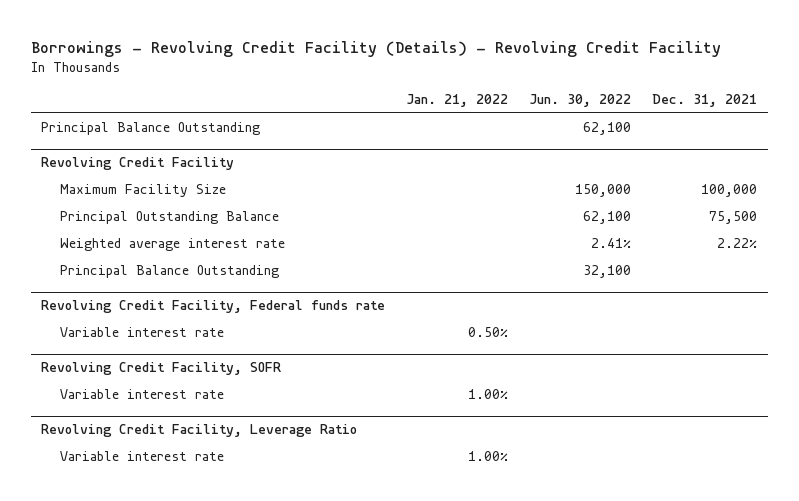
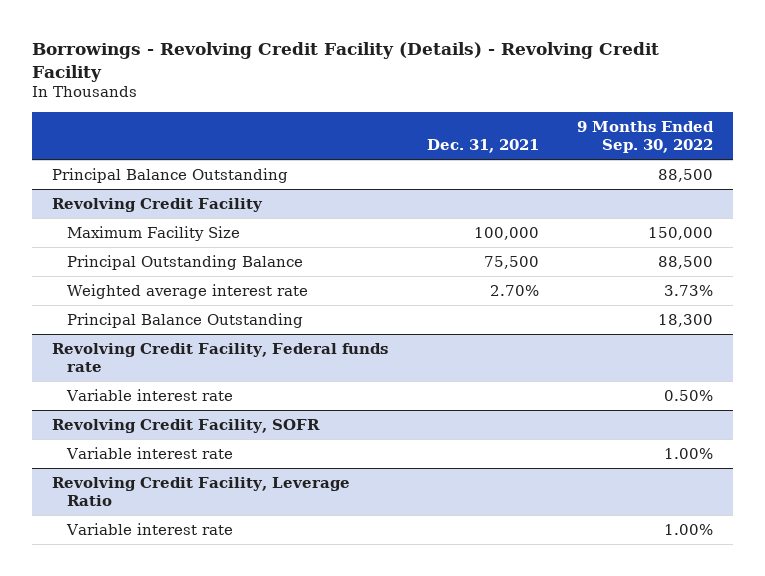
- | Jan. 21, 2022 | Jun. 30, 2022 | Dec. 31, 2021
+ | Dec. 31, 2021 | 9 Months Ended Sep. 30, 2022
@ Revolving Credit Facility
- Weighted average interest rate | | 2.41% | 2.22%
+ Weighted average interest rate | 2.70% | 3.73%

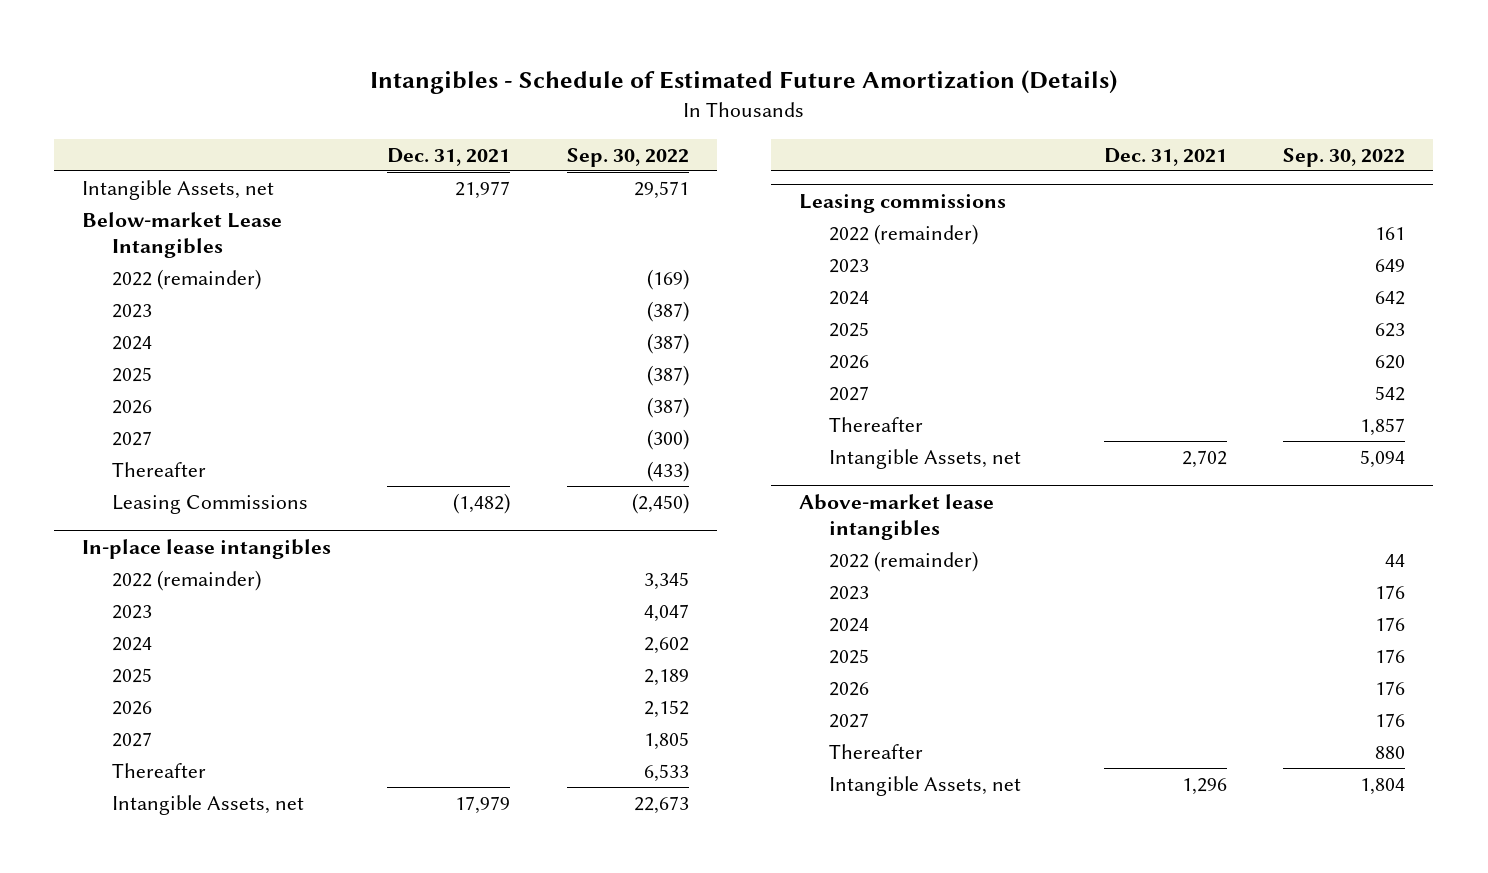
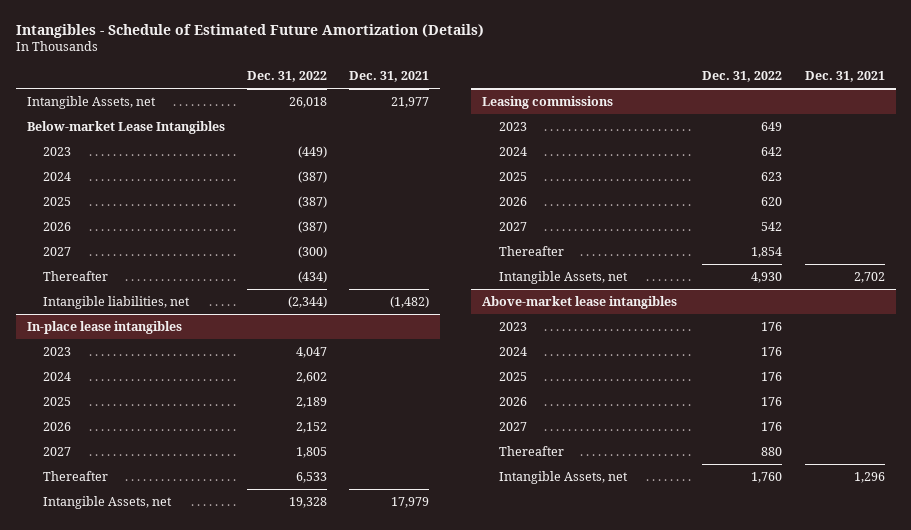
- | Dec. 31, 2021 | Sep. 30, 2022
+ | Dec. 31, 2022 | Dec. 31, 2021
- 2022 (remainder) | | (169)
- Leasing Commissions | (1,482) | (2,450)
+ Intangible liabilities, net | (2,344) | (1,482)
@ In-place lease intangibles
- 2022 (remainder) | | 3,345
@ Leasing commissions
- 2022 (remainder) | | 161
@ Above-market lease intangibles
- 2022 (remainder) | | 44

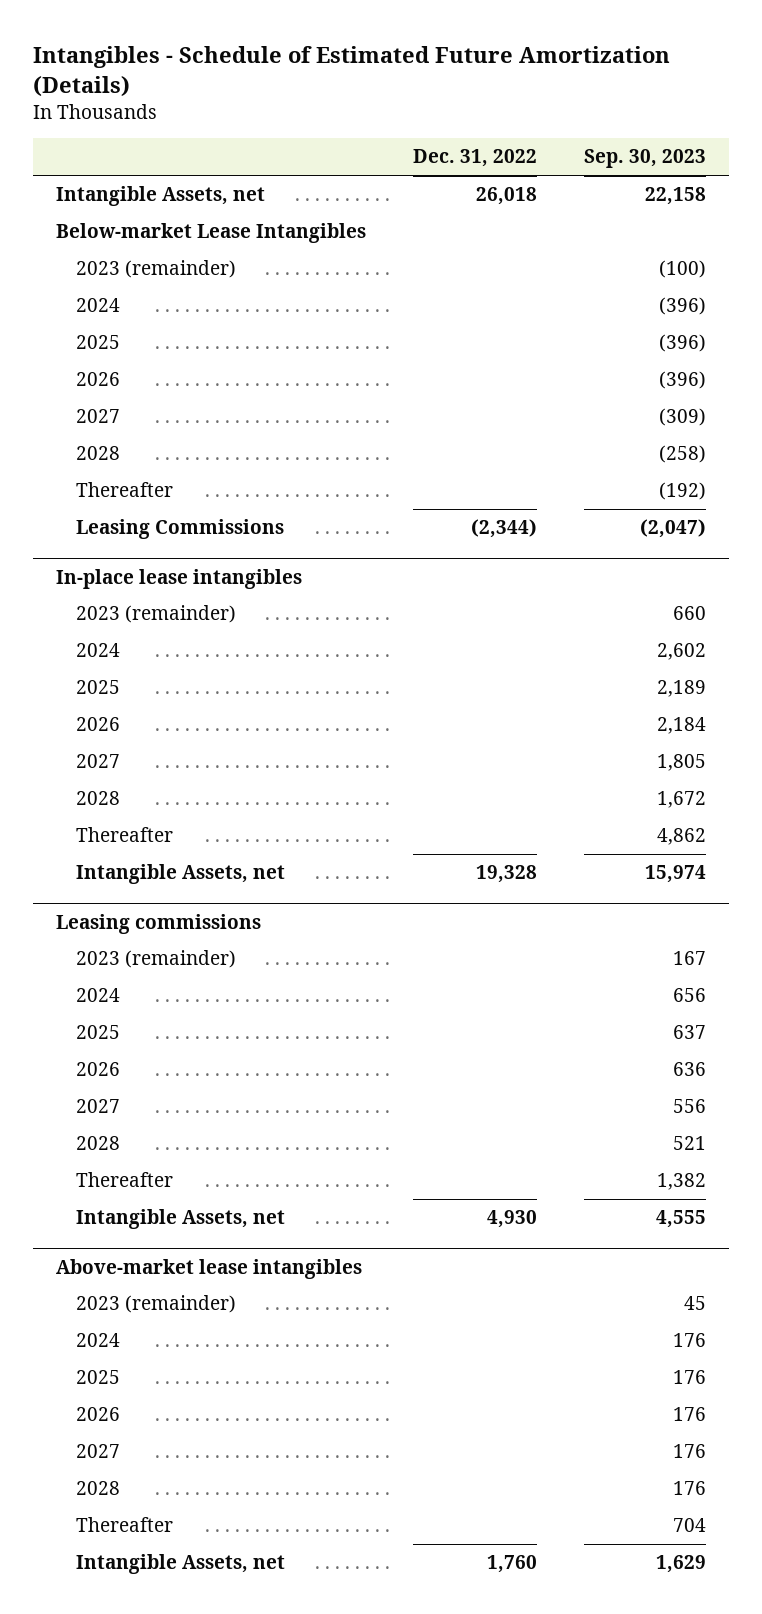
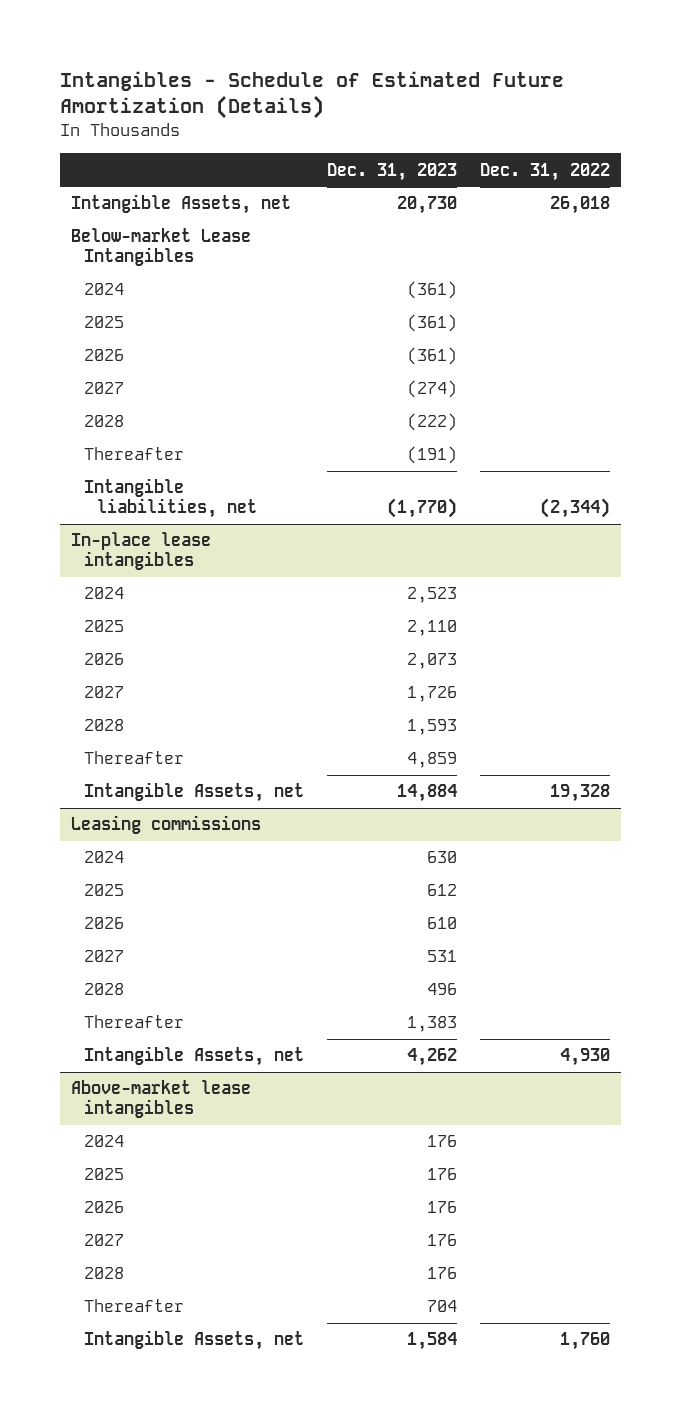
- | Dec. 31, 2022 | Sep. 30, 2023
+ | Dec. 31, 2023 | Dec. 31, 2022
- 2023 (remainder) | | (100)
- Leasing Commissions | (2,344) | (2,047)
+ Intangible liabilities, net | (1,770) | (2,344)
@ In-place lease intangibles
- 2023 (remainder) | | 660
@ Leasing commissions
- 2023 (remainder) | | 167
@ Above-market lease intangibles
- 2023 (remainder) | | 45

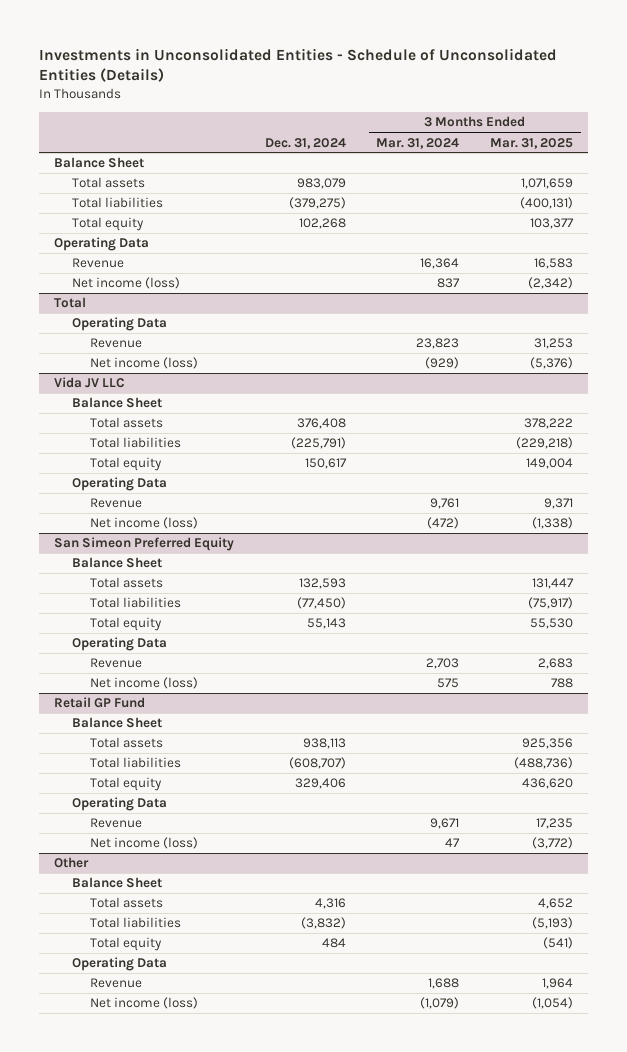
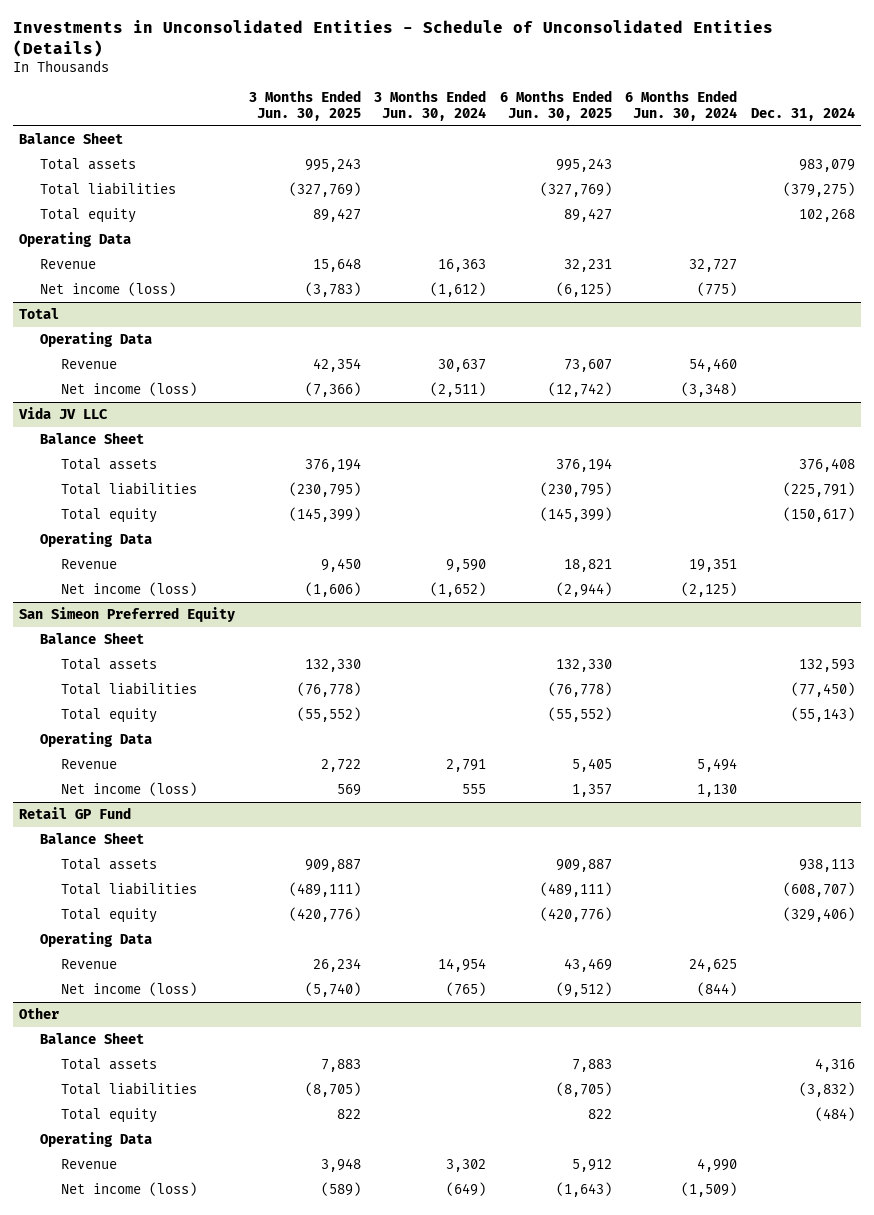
- | Dec. 31, 2024 | 3 Months Ended Mar. 31, 2024 | 3 Months Ended Mar. 31, 2025
+ | 3 Months Ended Jun. 30, 2025 | 3 Months Ended Jun. 30, 2024 | 6 Months Ended Jun. 30, 2025 | 6 Months Ended Jun. 30, 2024 | Dec. 31, 2024
@ Vida JV LLC
- Total equity | 150,617 | | 149,004
+ Total equity | (145,399) | | (145,399) | | (150,617)
@ San Simeon Preferred Equity
- Total equity | 55,143 | | 55,530
+ Total equity | (55,552) | | (55,552) | | (55,143)
@ Retail GP Fund
- Total equity | 329,406 | | 436,620
+ Total equity | (420,776) | | (420,776) | | (329,406)
@ Other
- Total equity | 484 | | (541)
+ Total equity | 822 | | 822 | | (484)

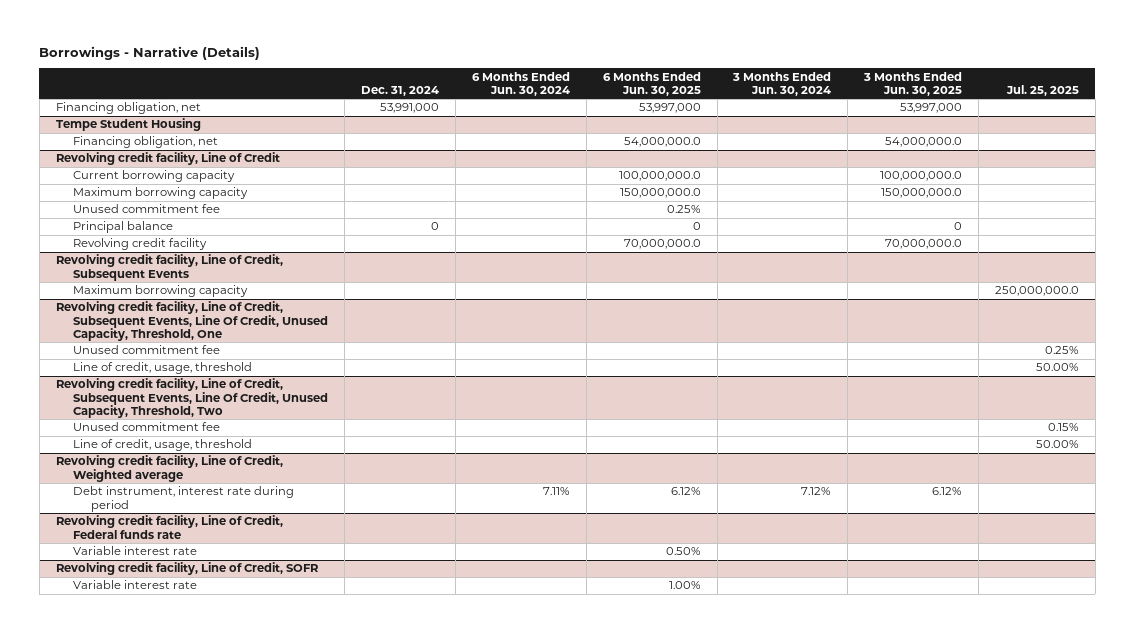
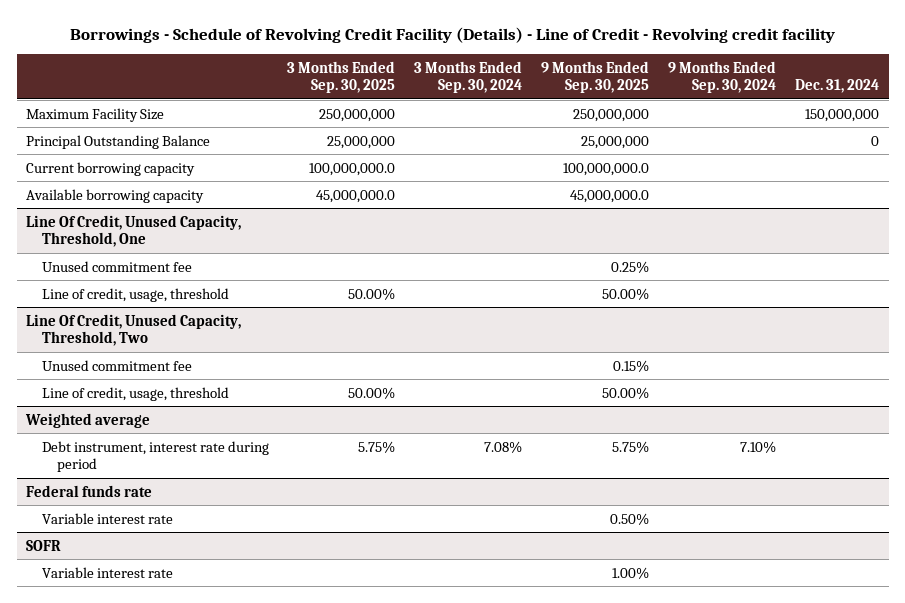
- Borrowings - Narrative (Details)
+ Borrowings - Schedule of Revolving Credit Facility (Details) - Line of Credit - Revolving credit facility
- | Dec. 31, 2024 | 6 Months Ended Jun. 30, 2024 | 6 Months Ended Jun. 30, 2025 | 3 Months Ended Jun. 30, 2024 | 3 Months Ended Jun. 30, 2025 | Jul. 25, 2025
+ | 3 Months Ended Sep. 30, 2025 | 3 Months Ended Sep. 30, 2024 | 9 Months Ended Sep. 30, 2025 | 9 Months Ended Sep. 30, 2024 | Dec. 31, 2024
- Financing obligation, net | 53,991,000 | | 53,997,000 | | 53,997,000 |
- Tempe Student Housing
- Financing obligation, net | | | 54,000,000.0 | | 54,000,000.0 |
- Revolving credit facility, Line of Credit
- Current borrowing capacity | | | 100,000,000.0 | | 100,000,000.0 |
- Maximum borrowing capacity | | | 150,000,000.0 | | 150,000,000.0 |
- Unused commitment fee | | | 0.25% | | |
- Principal balance | 0 | | 0 | | 0 |
- Revolving credit facility | | | 70,000,000.0 | | 70,000,000.0 |
- Revolving credit facility, Line of Credit, Subsequent Events
- Maximum borrowing capacity | | | | | | 250,000,000.0
- Revolving credit facility, Line of Credit, Subsequent Events, Line Of Credit, Unused Capacity, Threshold, One
+ Maximum Facility Size | 250,000,000 | | 250,000,000 | | 150,000,000
+ Principal Outstanding Balance | 25,000,000 | | 25,000,000 | | 0
+ Current borrowing capacity | 100,000,000.0 | | 100,000,000.0 | |
+ Available borrowing capacity | 45,000,000.0 | | 45,000,000.0 | |
+ Line Of Credit, Unused Capacity, Threshold, One
- Revolving credit facility, Line of Credit, Subsequent Events, Line Of Credit, Unused Capacity, Threshold, Two
+ Line Of Credit, Unused Capacity, Threshold, Two
- Revolving credit facility, Line of Credit, Weighted average
+ Weighted average
- Revolving credit facility, Line of Credit, Federal funds rate
+ Federal funds rate
- Revolving credit facility, Line of Credit, SOFR
+ SOFR

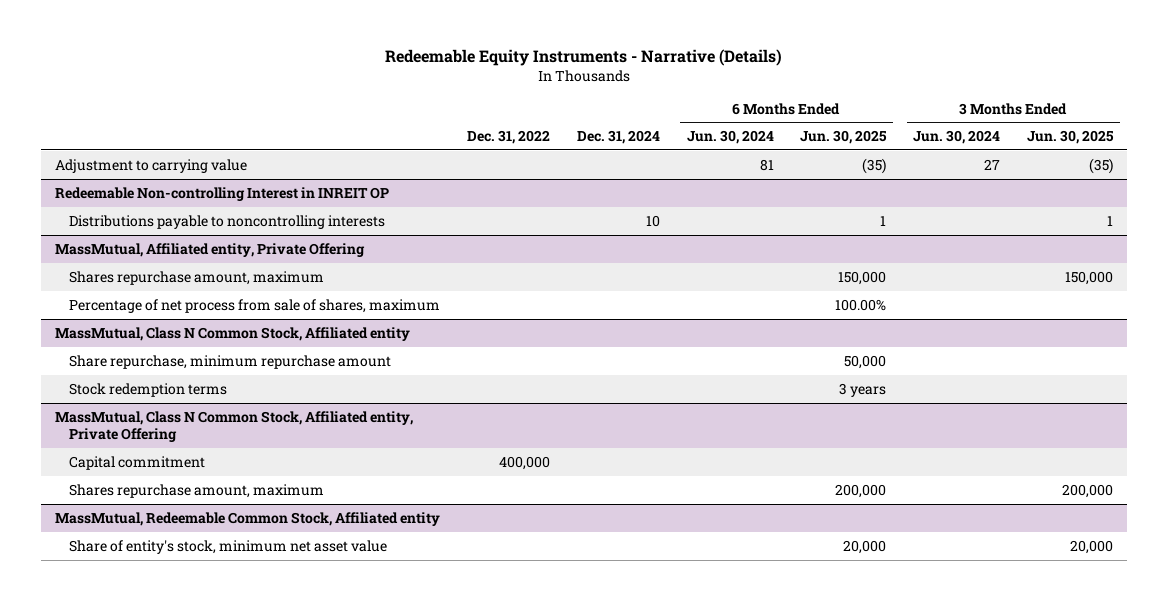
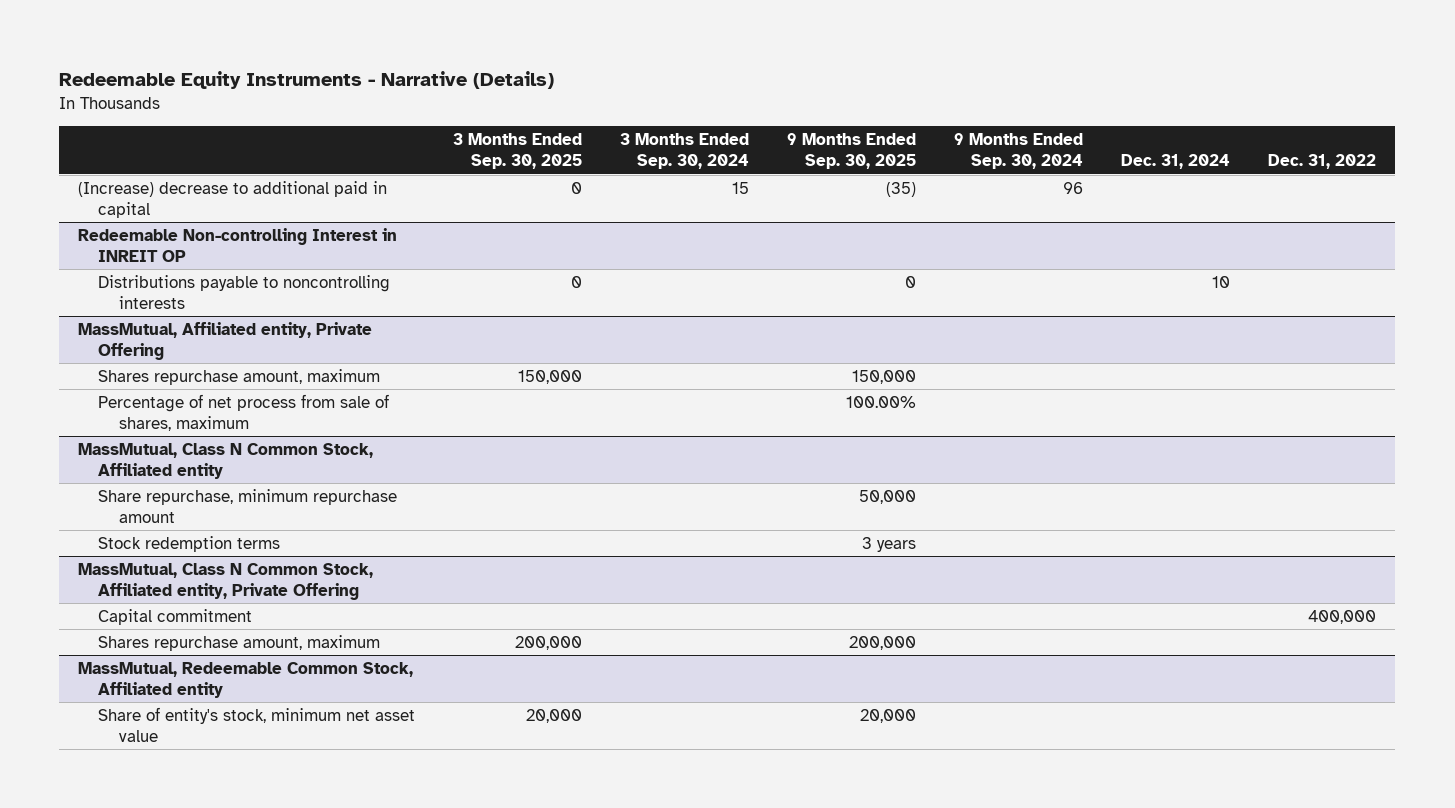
- | Dec. 31, 2022 | Dec. 31, 2024 | 6 Months Ended Jun. 30, 2024 | 6 Months Ended Jun. 30, 2025 | 3 Months Ended Jun. 30, 2024 | 3 Months Ended Jun. 30, 2025
+ | 3 Months Ended Sep. 30, 2025 | 3 Months Ended Sep. 30, 2024 | 9 Months Ended Sep. 30, 2025 | 9 Months Ended Sep. 30, 2024 | Dec. 31, 2024 | Dec. 31, 2022
- Adjustment to carrying value | | | 81 | (35) | 27 | (35)
+ (Increase) decrease to additional paid in capital | 0 | 15 | (35) | 96 | |

